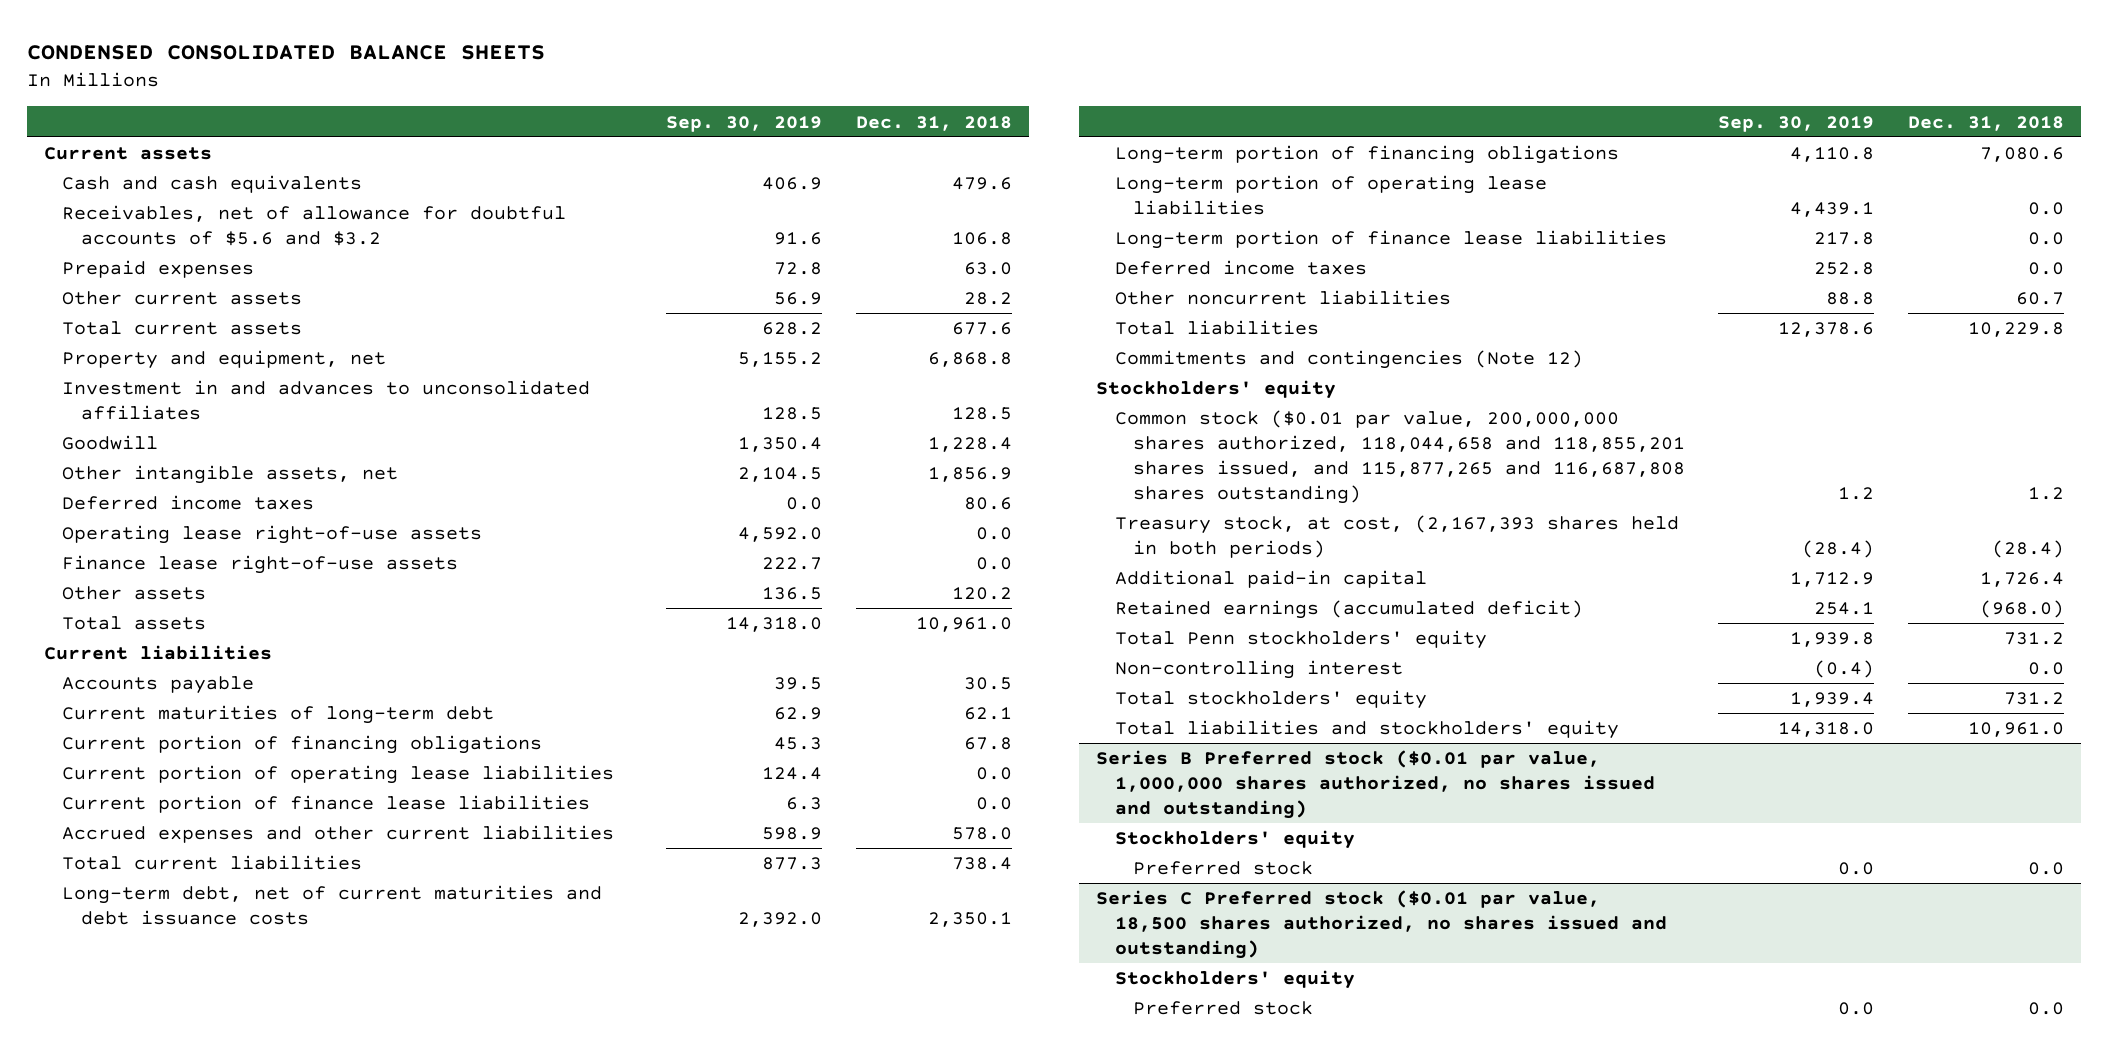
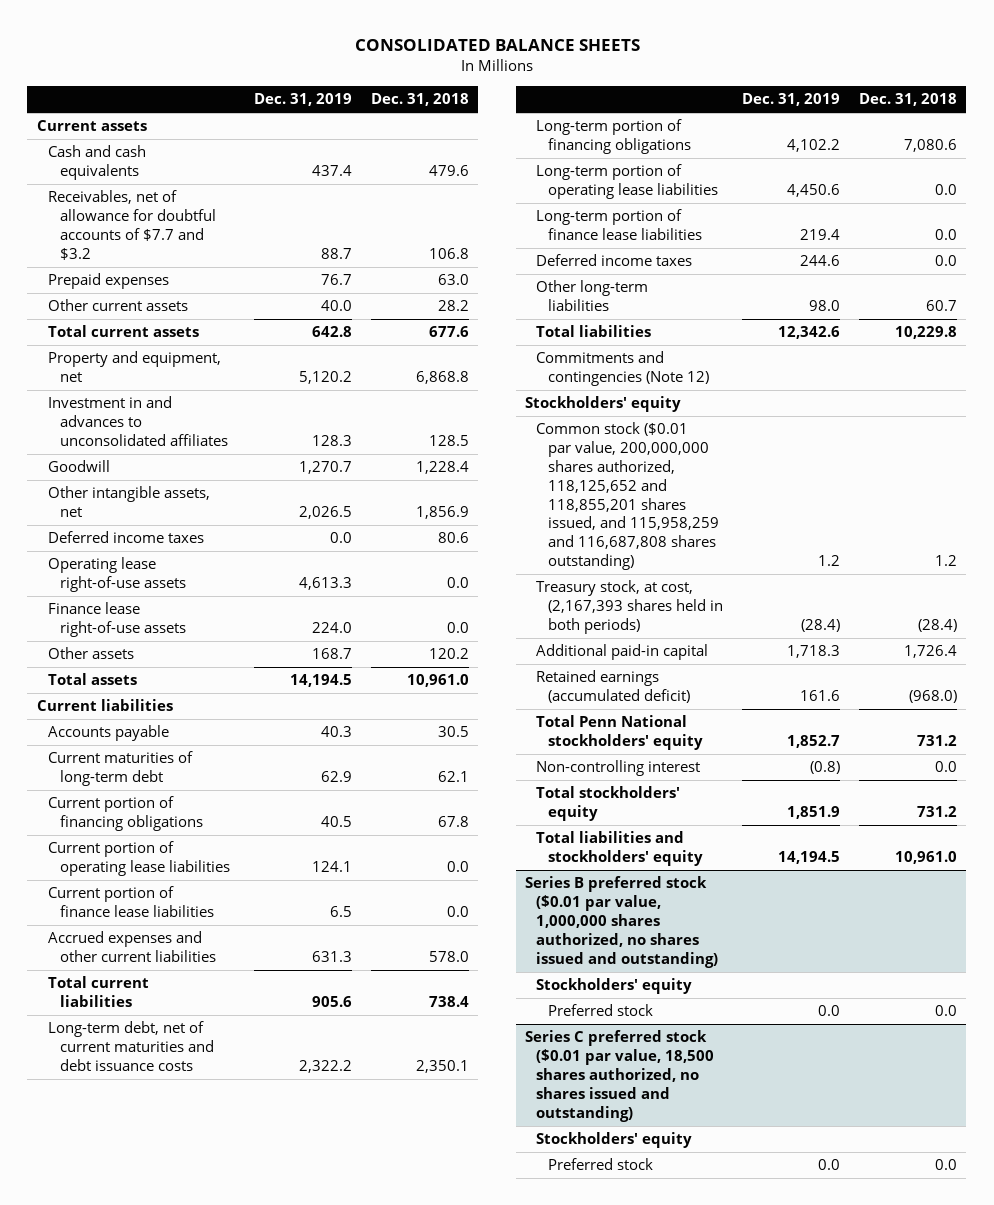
- CONDENSED CONSOLIDATED BALANCE SHEETS
+ CONSOLIDATED BALANCE SHEETS
- | Sep. 30, 2019 | Dec. 31, 2018
+ | Dec. 31, 2019 | Dec. 31, 2018
- Receivables, net of allowance for doubtful accounts of $5.6 and $3.2 | 91.6 | 106.8
+ Receivables, net of allowance for doubtful accounts of $7.7 and $3.2 | 88.7 | 106.8
- Other noncurrent liabilities | 88.8 | 60.7
+ Other long-term liabilities | 98.0 | 60.7
- Common stock ($0.01 par value, 200,000,000 shares authorized, 118,044,658 and 118,855,201 shares issued, and 115,877,265 and 116,687,808 shares outstanding) | 1.2 | 1.2
+ Common stock ($0.01 par value, 200,000,000 shares authorized, 118,125,652 and 118,855,201 shares issued, and 115,958,259 and 116,687,808 shares outstanding) | 1.2 | 1.2
- Total Penn stockholders' equity | 1,939.8 | 731.2
+ Total Penn National stockholders' equity | 1,852.7 | 731.2
- Series B Preferred stock ($0.01 par value, 1,000,000 shares authorized, no shares issued and outstanding)
+ Series B preferred stock ($0.01 par value, 1,000,000 shares authorized, no shares issued and outstanding)
- Series C Preferred stock ($0.01 par value, 18,500 shares authorized, no shares issued and outstanding)
+ Series C preferred stock ($0.01 par value, 18,500 shares authorized, no shares issued and outstanding)

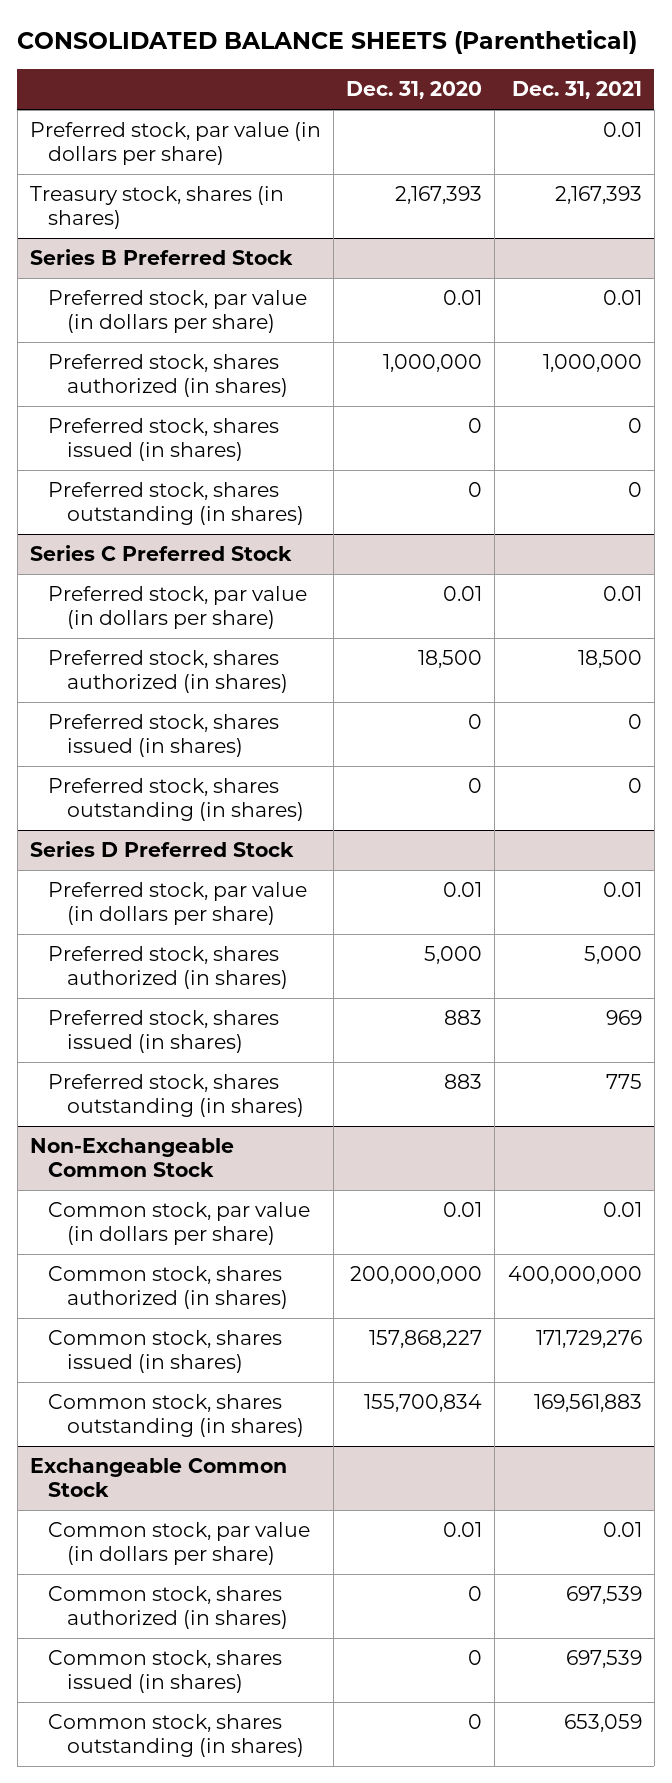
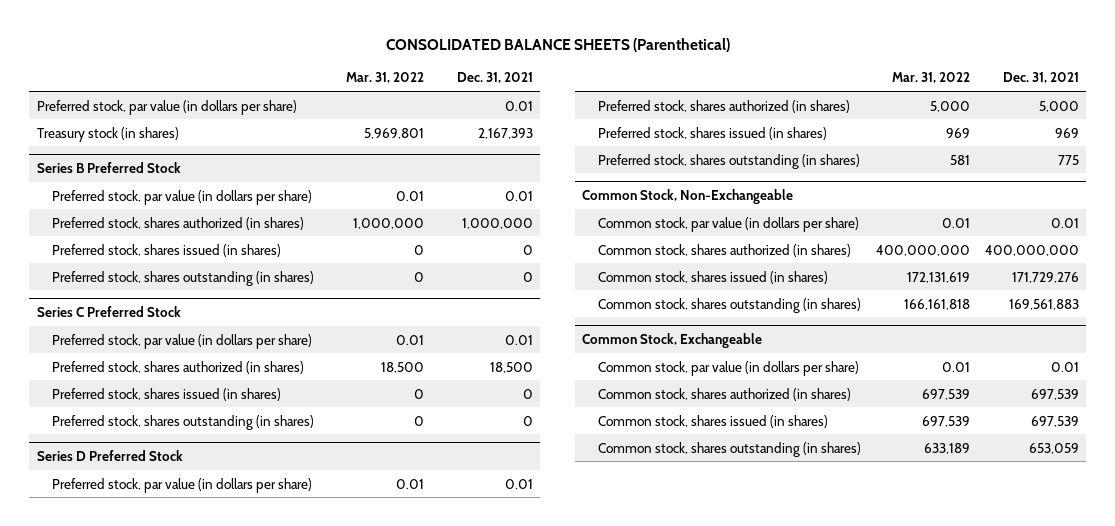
- | Dec. 31, 2020 | Dec. 31, 2021
+ | Mar. 31, 2022 | Dec. 31, 2021
- Treasury stock, shares (in shares) | 2,167,393 | 2,167,393
+ Treasury stock (in shares) | 5,969,801 | 2,167,393
- Non-Exchangeable Common Stock
+ Common Stock, Non-Exchangeable
- Exchangeable Common Stock
+ Common Stock, Exchangeable

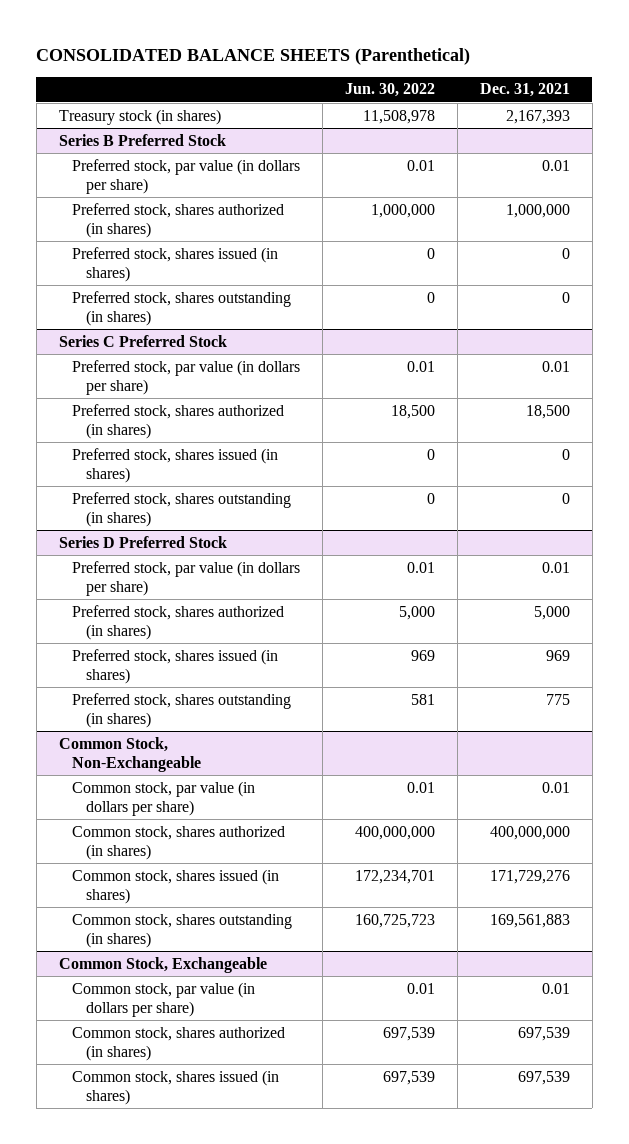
- | Mar. 31, 2022 | Dec. 31, 2021
+ | Jun. 30, 2022 | Dec. 31, 2021
- Preferred stock, par value (in dollars per share) | | 0.01
@ Common Stock, Exchangeable
- Common stock, shares outstanding (in shares) | 633,189 | 653,059

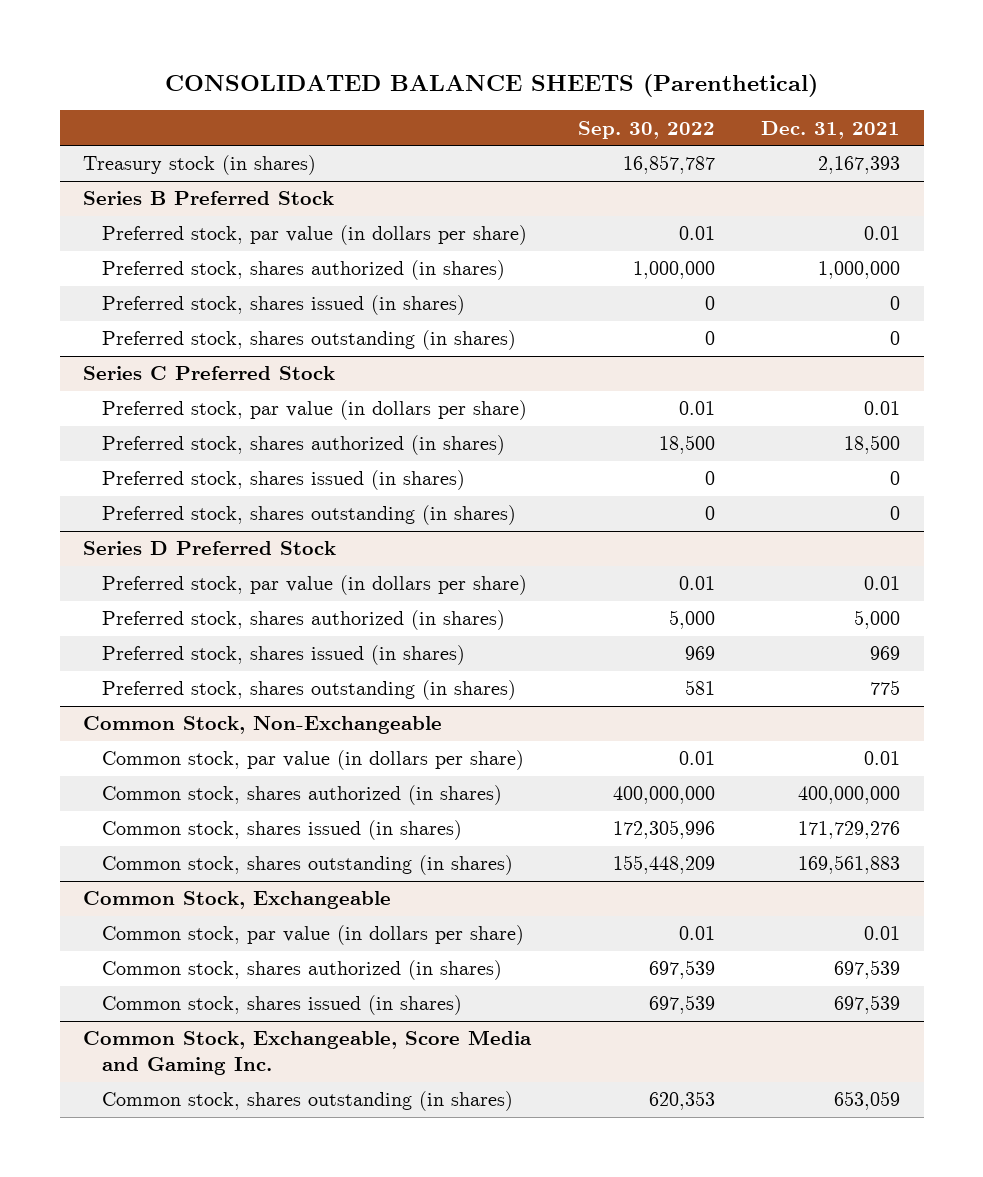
- | Jun. 30, 2022 | Dec. 31, 2021
+ | Sep. 30, 2022 | Dec. 31, 2021
+ Common Stock, Exchangeable, Score Media and Gaming Inc.
+ Common stock, shares outstanding (in shares) | 620,353 | 653,059

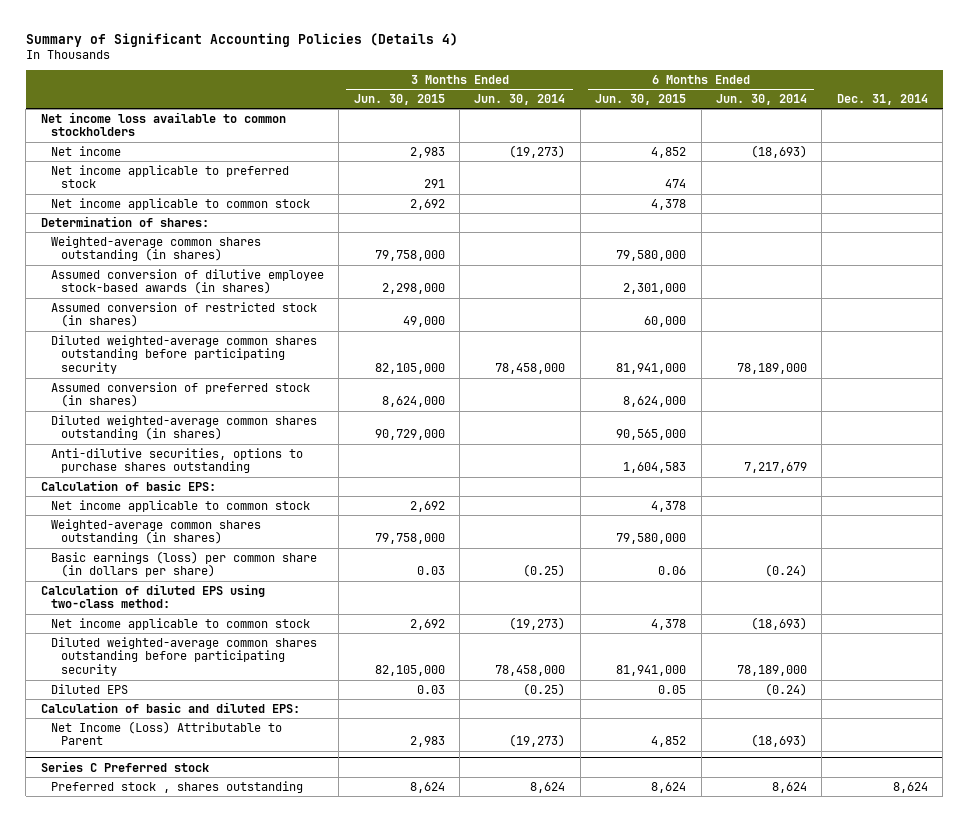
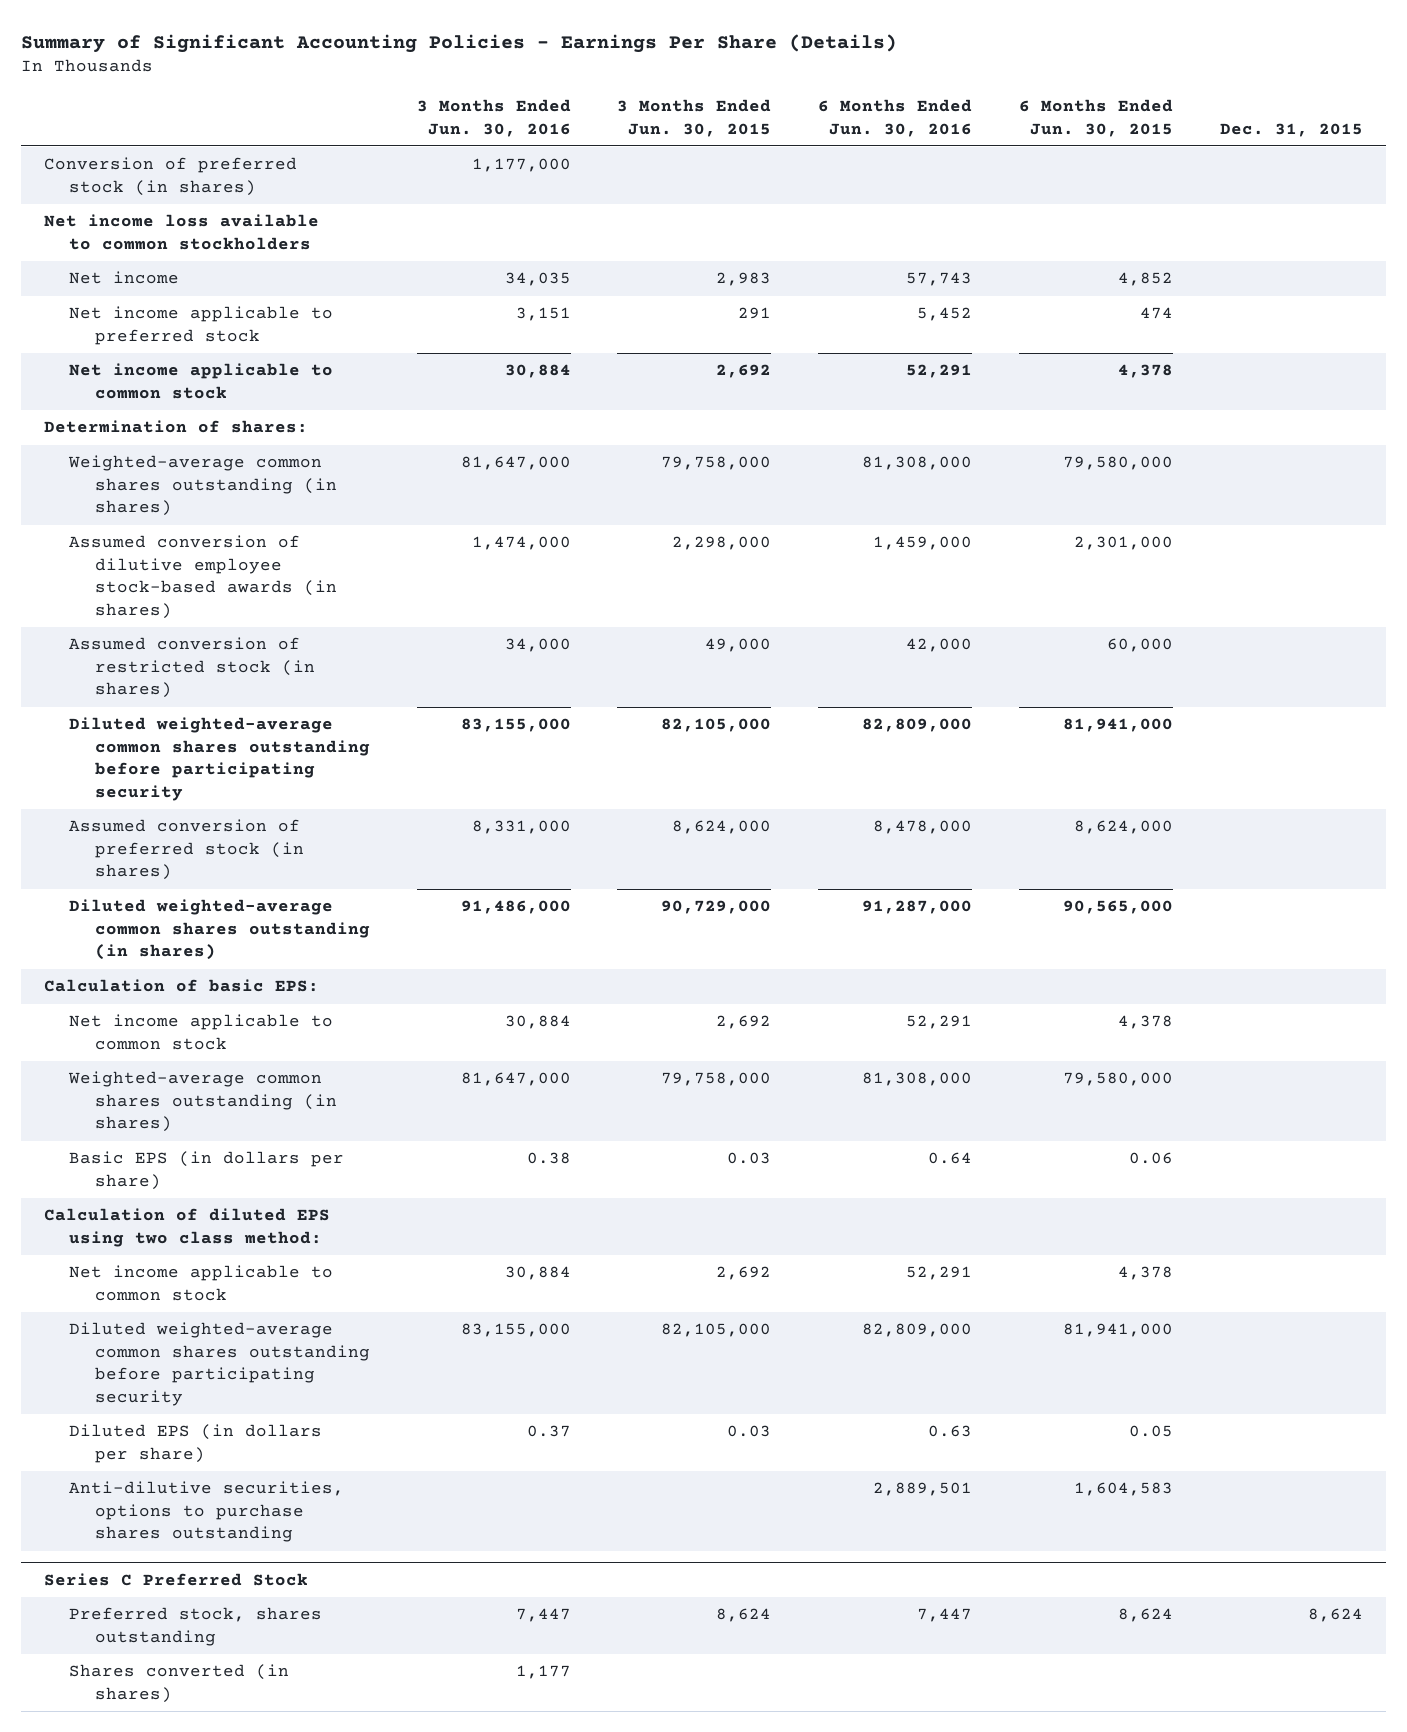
- Summary of Significant Accounting Policies (Details 4)
+ Summary of Significant Accounting Policies - Earnings Per Share (Details)
- | 3 Months Ended Jun. 30, 2015 | 3 Months Ended Jun. 30, 2014 | 6 Months Ended Jun. 30, 2015 | 6 Months Ended Jun. 30, 2014 | Dec. 31, 2014
+ | 3 Months Ended Jun. 30, 2016 | 3 Months Ended Jun. 30, 2015 | 6 Months Ended Jun. 30, 2016 | 6 Months Ended Jun. 30, 2015 | Dec. 31, 2015
+ Conversion of preferred stock (in shares) | 1,177,000 | | | |
- Basic earnings (loss) per common share (in dollars per share) | 0.03 | (0.25) | 0.06 | (0.24) |
- Calculation of diluted EPS using two-class method:
+ Basic EPS (in dollars per share) | 0.38 | 0.03 | 0.64 | 0.06 |
+ Calculation of diluted EPS using two class method:
- Diluted EPS | 0.03 | (0.25) | 0.05 | (0.24) |
- Calculation of basic and diluted EPS:
- Net Income (Loss) Attributable to Parent | 2,983 | (19,273) | 4,852 | (18,693) |
- Series C Preferred stock
- Preferred stock , shares outstanding | 8,624 | 8,624 | 8,624 | 8,624 | 8,624
+ Diluted EPS (in dollars per share) | 0.37 | 0.03 | 0.63 | 0.05 |
moved down: Anti-dilutive securities, options to purchase shares outstanding | | | 2,889,501 | 1,604,583 |
+ Series C Preferred Stock
+ Preferred stock, shares outstanding | 7,447 | 8,624 | 7,447 | 8,624 | 8,624
+ Shares converted (in shares) | 1,177 | | | |

